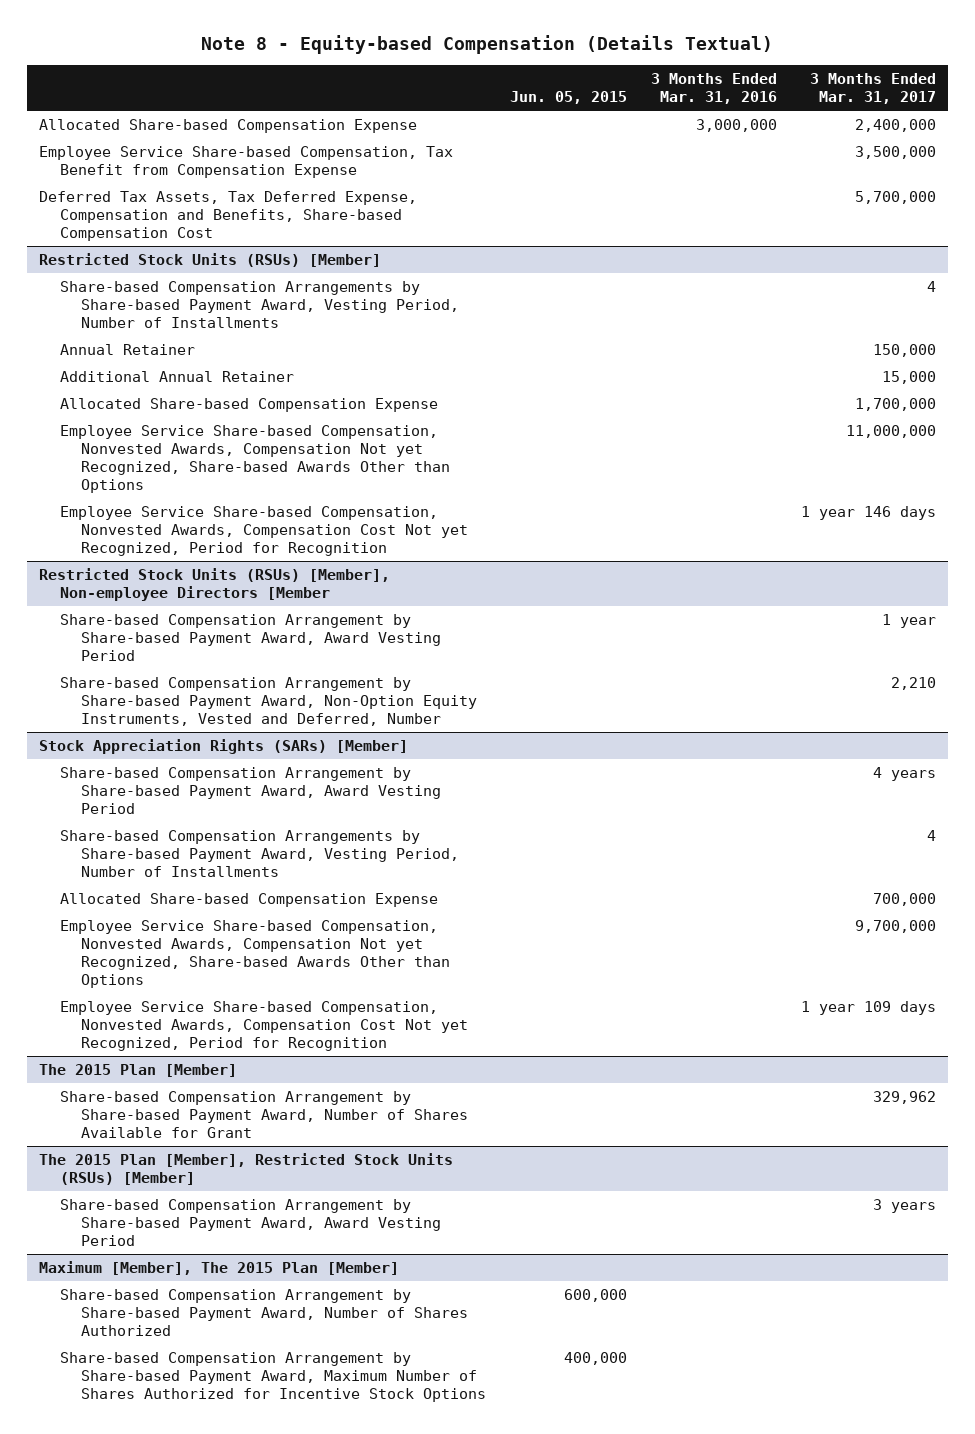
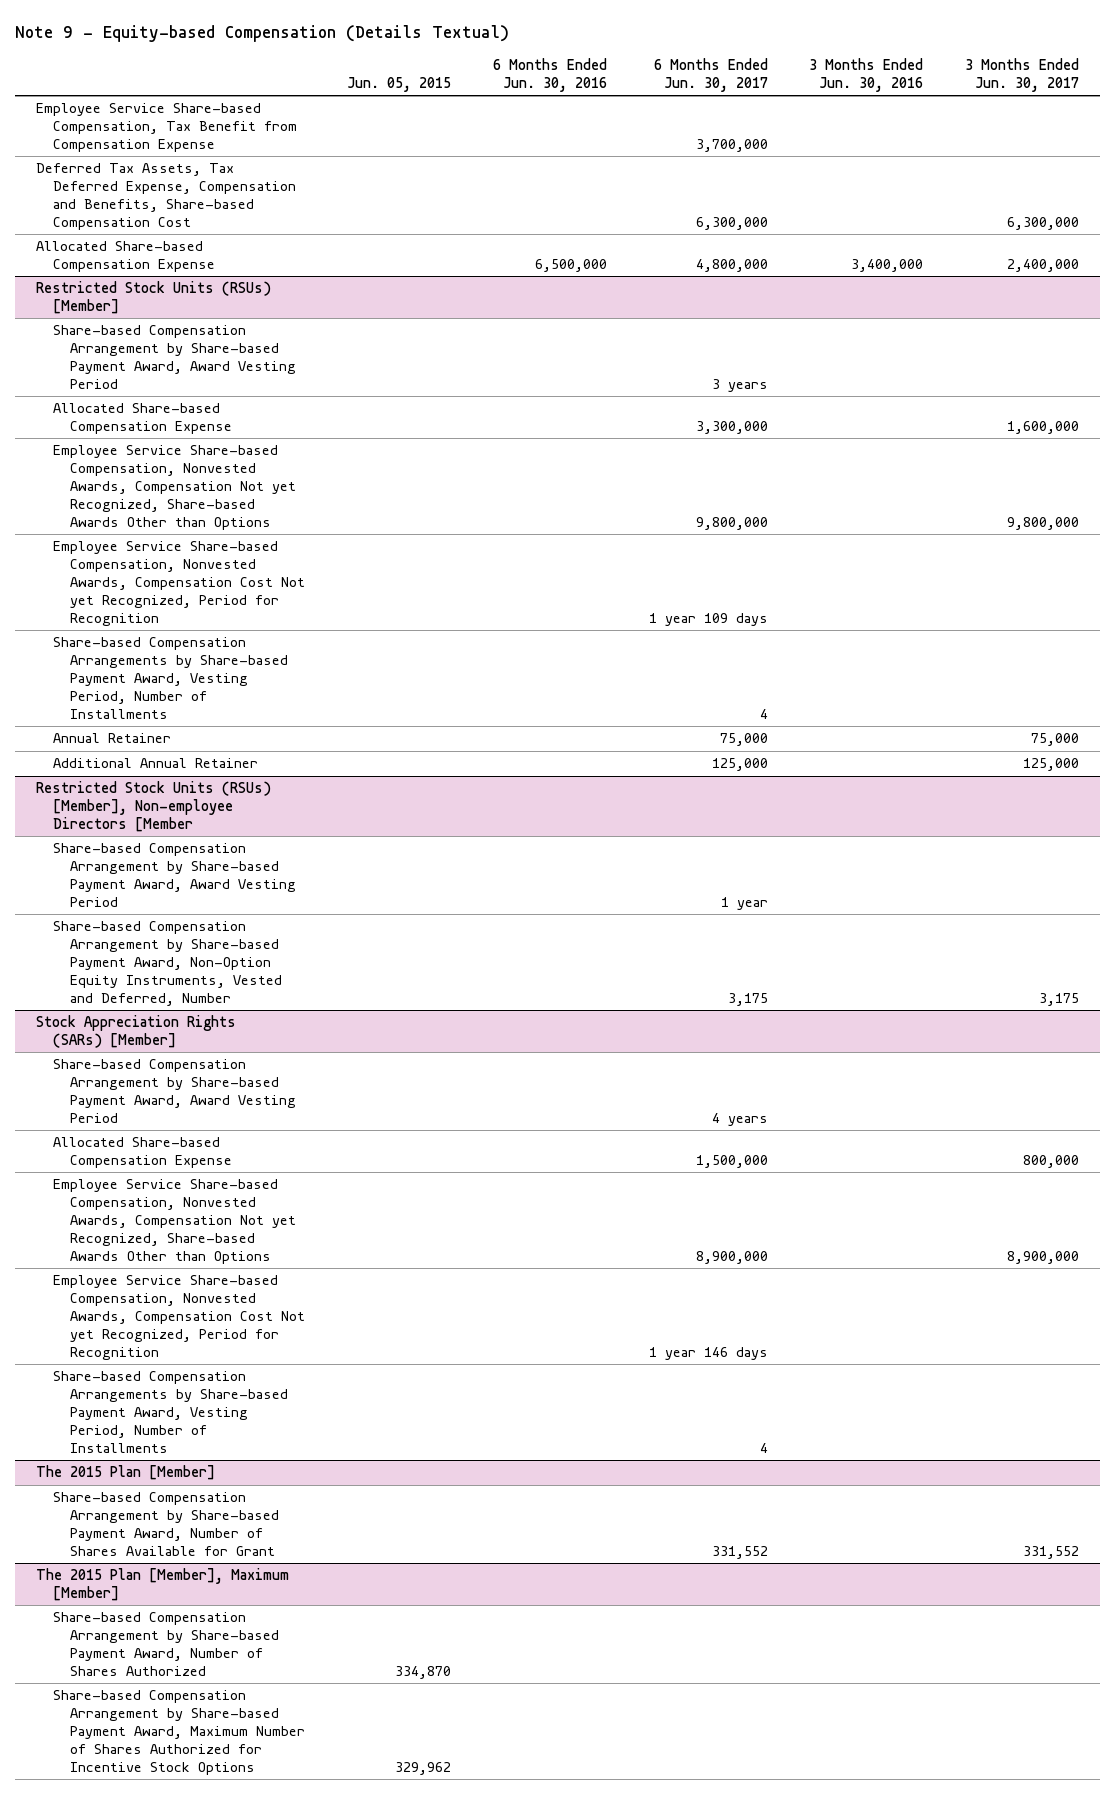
- Note 8 - Equity-based Compensation (Details Textual)
+ Note 9 - Equity-based Compensation (Details Textual)
- | Jun. 05, 2015 | 3 Months Ended Mar. 31, 2016 | 3 Months Ended Mar. 31, 2017
+ | Jun. 05, 2015 | 6 Months Ended Jun. 30, 2016 | 6 Months Ended Jun. 30, 2017 | 3 Months Ended Jun. 30, 2016 | 3 Months Ended Jun. 30, 2017
moved down: Allocated Share-based Compensation Expense | | 6,500,000 | 4,800,000 | 3,400,000 | 2,400,000
@ Restricted Stock Units (RSUs) [Member]
+ Share-based Compensation Arrangement by Share-based Payment Award, Award Vesting Period | | | 3 years | |
moved down: Share-based Compensation Arrangements by Share-based Payment Award, Vesting Period, Number of Installments | | | 4 | |
moved down: Annual Retainer | | | 75,000 | | 75,000
moved down: Additional Annual Retainer | | | 125,000 | | 125,000
@ Stock Appreciation Rights (SARs) [Member]
moved down: Share-based Compensation Arrangements by Share-based Payment Award, Vesting Period, Number of Installments | | | 4 | |
- The 2015 Plan [Member], Restricted Stock Units (RSUs) [Member]
- Share-based Compensation Arrangement by Share-based Payment Award, Award Vesting Period | | | 3 years
- Maximum [Member], The 2015 Plan [Member]
- Share-based Compensation Arrangement by Share-based Payment Award, Number of Shares Authorized | 600,000 | |
- Share-based Compensation Arrangement by Share-based Payment Award, Maximum Number of Shares Authorized for Incentive Stock Options | 400,000 | |
+ The 2015 Plan [Member], Maximum [Member]
+ Share-based Compensation Arrangement by Share-based Payment Award, Number of Shares Authorized | 334,870 | | | |
+ Share-based Compensation Arrangement by Share-based Payment Award, Maximum Number of Shares Authorized for Incentive Stock Options | 329,962 | | | |

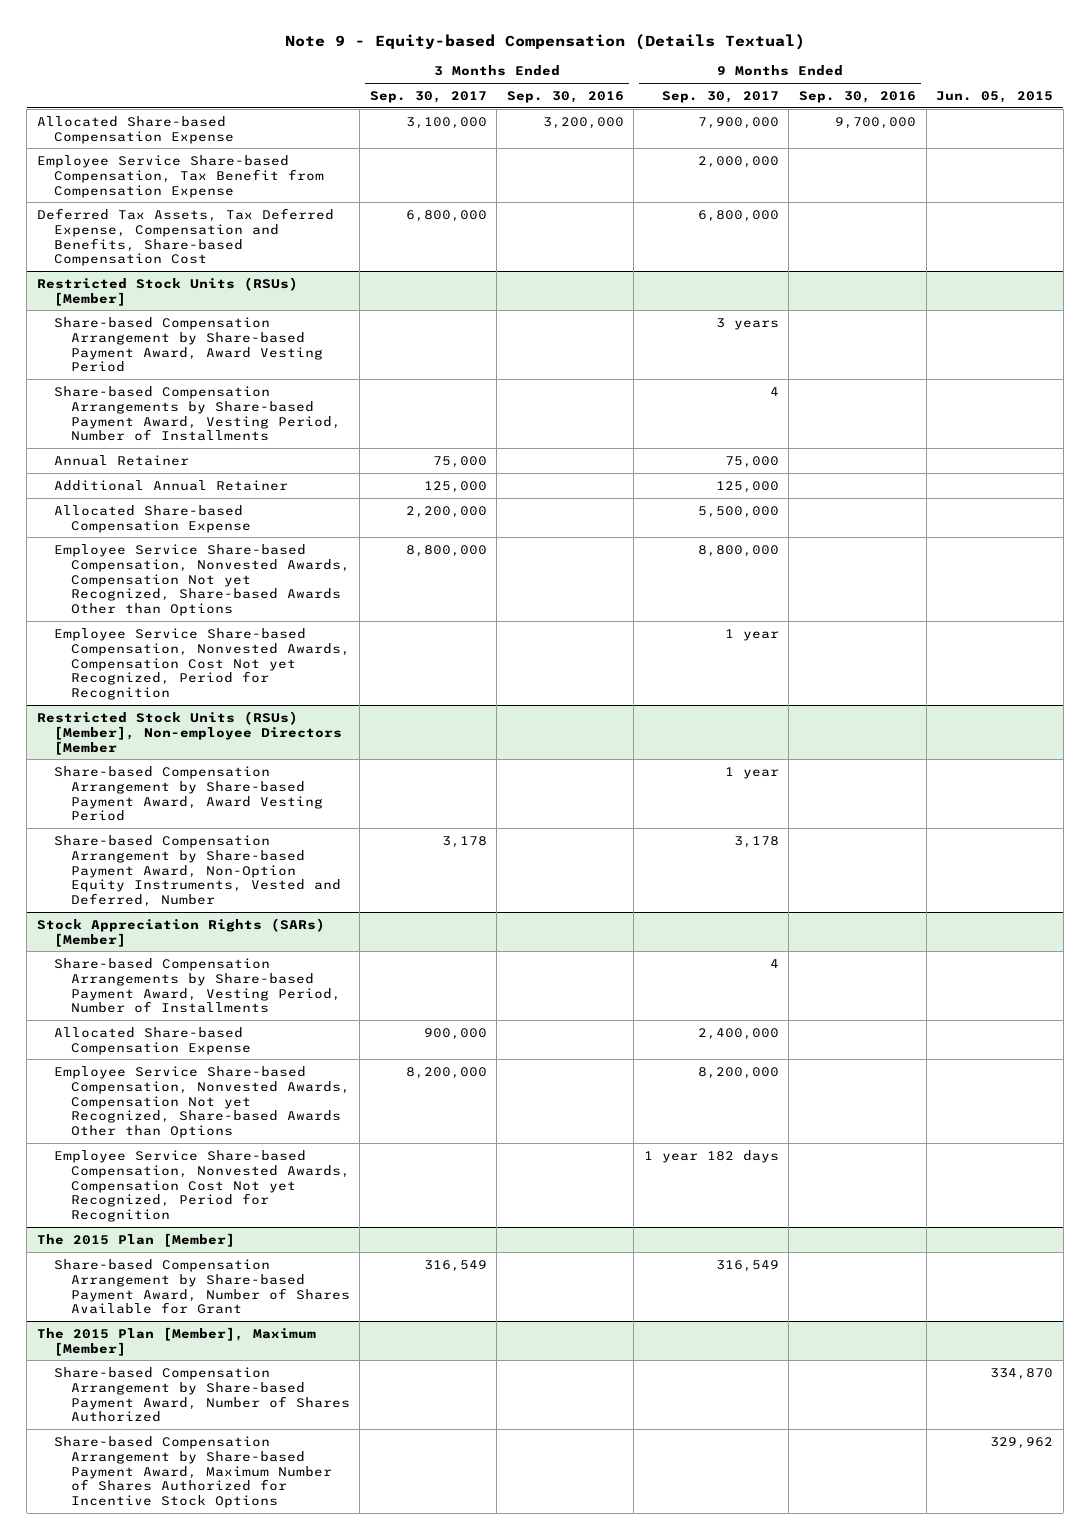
- | Jun. 05, 2015 | 6 Months Ended Jun. 30, 2016 | 6 Months Ended Jun. 30, 2017 | 3 Months Ended Jun. 30, 2016 | 3 Months Ended Jun. 30, 2017
+ | 3 Months Ended Sep. 30, 2017 | 3 Months Ended Sep. 30, 2016 | 9 Months Ended Sep. 30, 2017 | 9 Months Ended Sep. 30, 2016 | Jun. 05, 2015
moved up: Allocated Share-based Compensation Expense | 3,100,000 | 3,200,000 | 7,900,000 | 9,700,000 |
@ Restricted Stock Units (RSUs) [Member]
moved down: Allocated Share-based Compensation Expense | 2,200,000 | | 5,500,000 | |
moved down: Employee Service Share-based Compensation, Nonvested Awards, Compensation Not yet Recognized, Share-based Awards Other than Options | 8,800,000 | | 8,800,000 | |
moved down: Employee Service Share-based Compensation, Nonvested Awards, Compensation Cost Not yet Recognized, Period for Recognition | | | 1 year | |
@ Stock Appreciation Rights (SARs) [Member]
- Share-based Compensation Arrangement by Share-based Payment Award, Award Vesting Period | | | 4 years | |
moved up: Share-based Compensation Arrangements by Share-based Payment Award, Vesting Period, Number of Installments | | | 4 | |

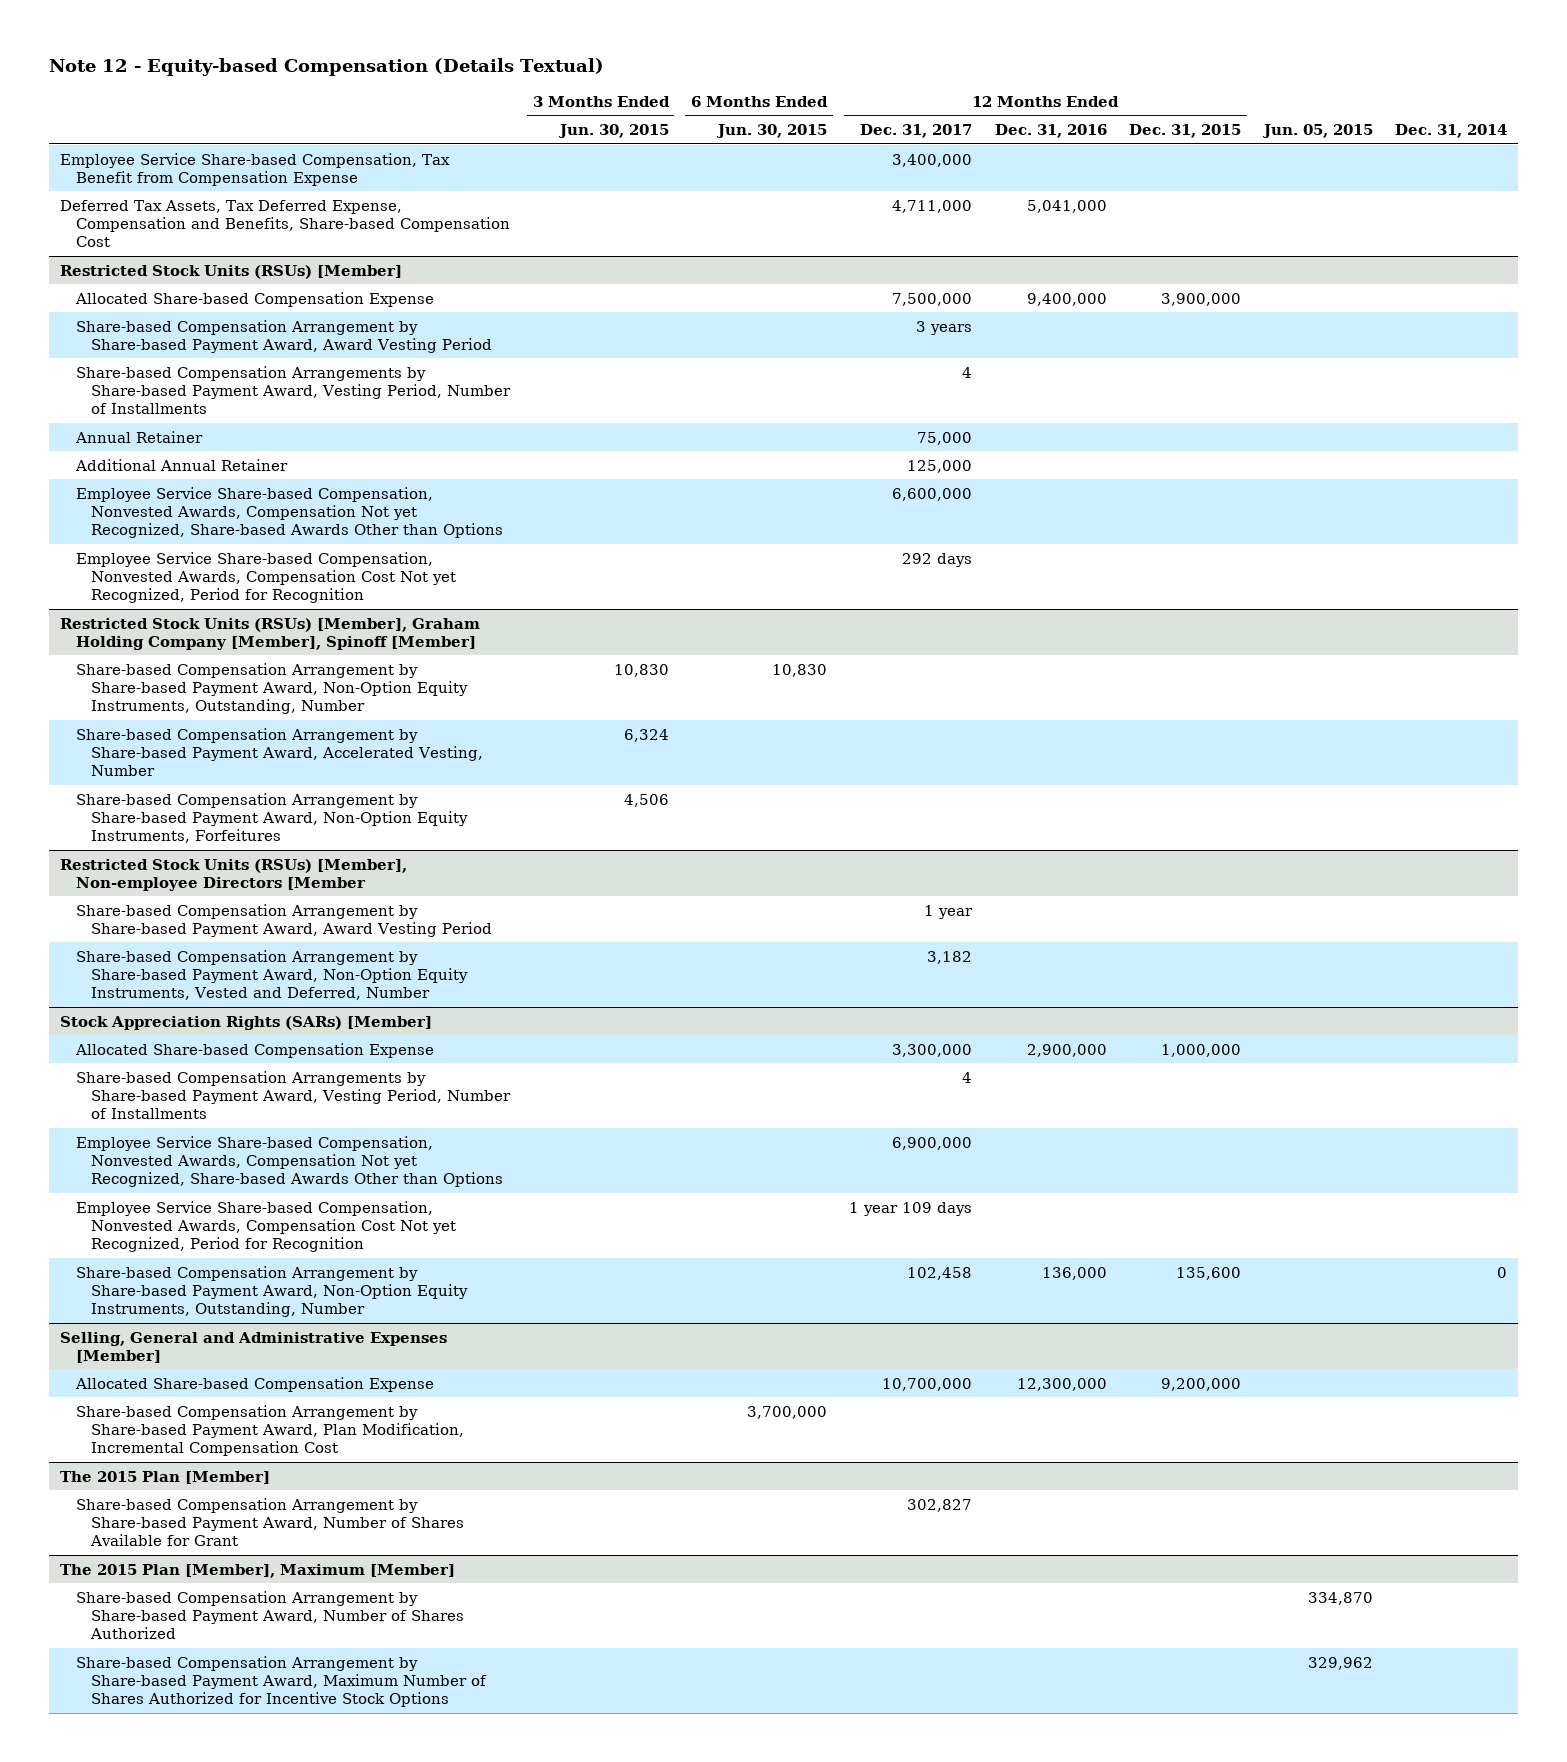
- Note 9 - Equity-based Compensation (Details Textual)
+ Note 12 - Equity-based Compensation (Details Textual)
- | 3 Months Ended Sep. 30, 2017 | 3 Months Ended Sep. 30, 2016 | 9 Months Ended Sep. 30, 2017 | 9 Months Ended Sep. 30, 2016 | Jun. 05, 2015
+ | 3 Months Ended Jun. 30, 2015 | 6 Months Ended Jun. 30, 2015 | 12 Months Ended Dec. 31, 2017 | 12 Months Ended Dec. 31, 2016 | 12 Months Ended Dec. 31, 2015 | Jun. 05, 2015 | Dec. 31, 2014
- Allocated Share-based Compensation Expense | 3,100,000 | 3,200,000 | 7,900,000 | 9,700,000 |
@ Restricted Stock Units (RSUs) [Member]
moved up: Allocated Share-based Compensation Expense | | | 7,500,000 | 9,400,000 | 3,900,000 | |
+ Restricted Stock Units (RSUs) [Member], Graham Holding Company [Member], Spinoff [Member]
+ Share-based Compensation Arrangement by Share-based Payment Award, Non-Option Equity Instruments, Outstanding, Number | 10,830 | 10,830 | | | | |
+ Share-based Compensation Arrangement by Share-based Payment Award, Accelerated Vesting, Number | 6,324 | | | | | |
+ Share-based Compensation Arrangement by Share-based Payment Award, Non-Option Equity Instruments, Forfeitures | 4,506 | | | | | |
@ Stock Appreciation Rights (SARs) [Member]
moved down: Share-based Compensation Arrangements by Share-based Payment Award, Vesting Period, Number of Installments | | | 4 | | | |
+ Share-based Compensation Arrangement by Share-based Payment Award, Non-Option Equity Instruments, Outstanding, Number | | | 102,458 | 136,000 | 135,600 | | 0
+ Selling, General and Administrative Expenses [Member]
+ Allocated Share-based Compensation Expense | | | 10,700,000 | 12,300,000 | 9,200,000 | |
+ Share-based Compensation Arrangement by Share-based Payment Award, Plan Modification, Incremental Compensation Cost | | 3,700,000 | | | | |

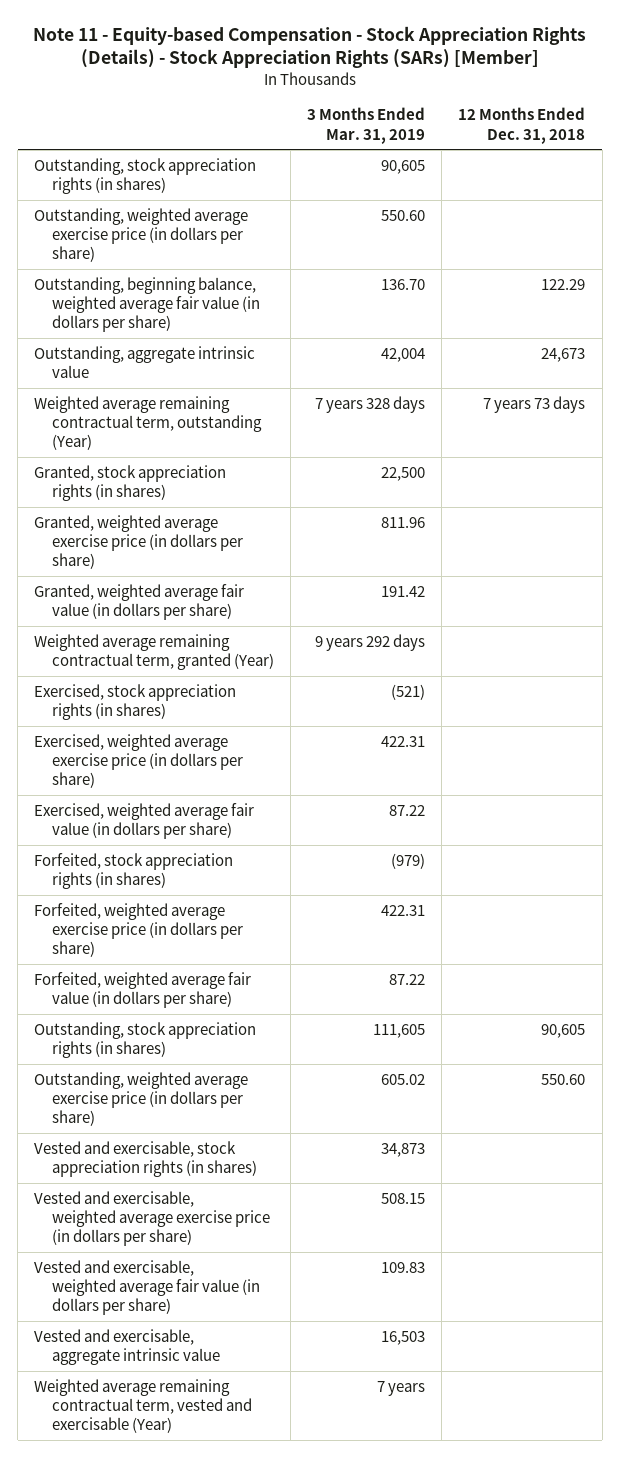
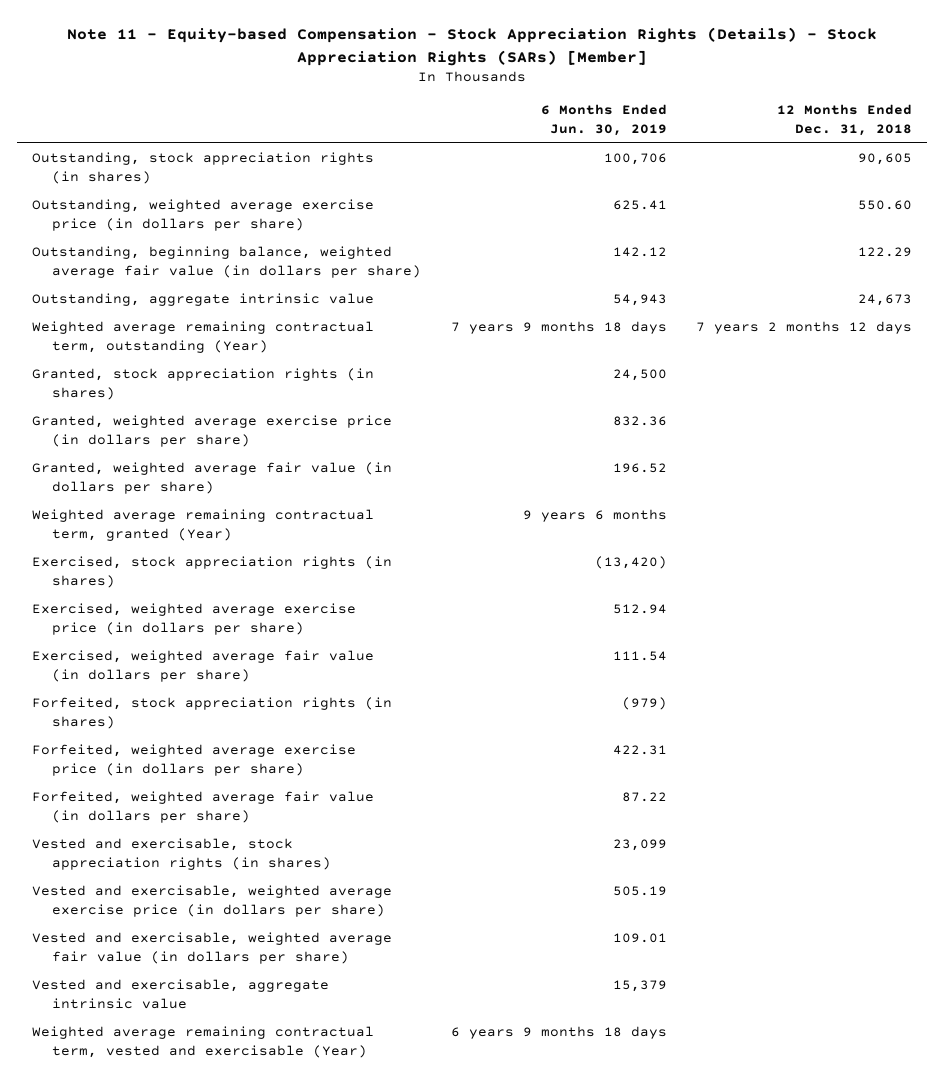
- | 3 Months Ended Mar. 31, 2019 | 12 Months Ended Dec. 31, 2018
+ | 6 Months Ended Jun. 30, 2019 | 12 Months Ended Dec. 31, 2018
- Outstanding, stock appreciation rights (in shares) | 90,605 |
- Outstanding, weighted average exercise price (in dollars per share) | 550.60 |
moved up: Outstanding, stock appreciation rights (in shares) | 100,706 | 90,605
moved up: Outstanding, weighted average exercise price (in dollars per share) | 625.41 | 550.60
- Weighted average remaining contractual term, outstanding (Year) | 7 years 328 days | 7 years 73 days
+ Weighted average remaining contractual term, outstanding (Year) | 7 years 9 months 18 days | 7 years 2 months 12 days

